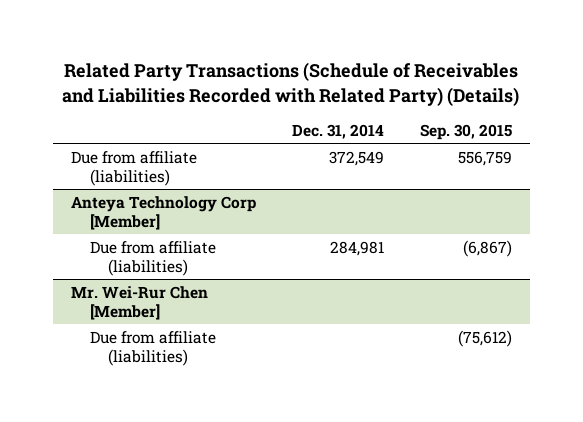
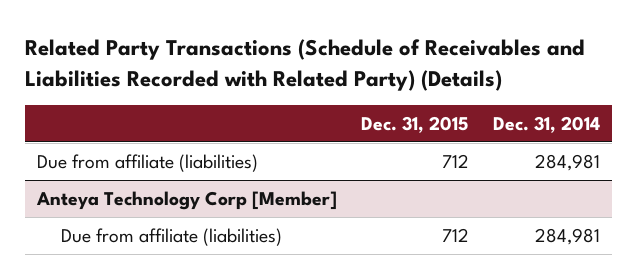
- | Dec. 31, 2014 | Sep. 30, 2015
+ | Dec. 31, 2015 | Dec. 31, 2014
- Due from affiliate (liabilities) | 372,549 | 556,759
+ Due from affiliate (liabilities) | 712 | 284,981
- Mr. Wei-Rur Chen [Member]
- Due from affiliate (liabilities) | | (75,612)

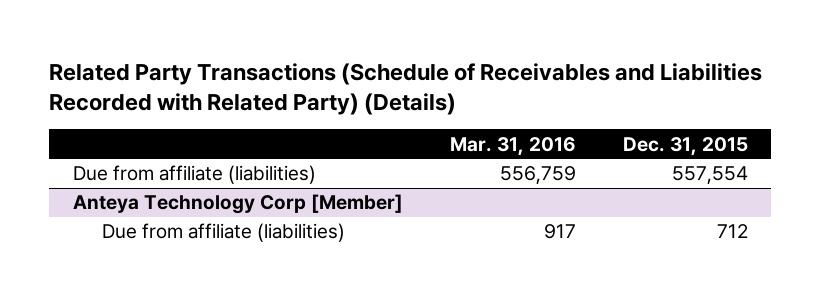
- | Dec. 31, 2015 | Dec. 31, 2014
+ | Mar. 31, 2016 | Dec. 31, 2015
- Due from affiliate (liabilities) | 712 | 284,981
+ Due from affiliate (liabilities) | 556,759 | 557,554

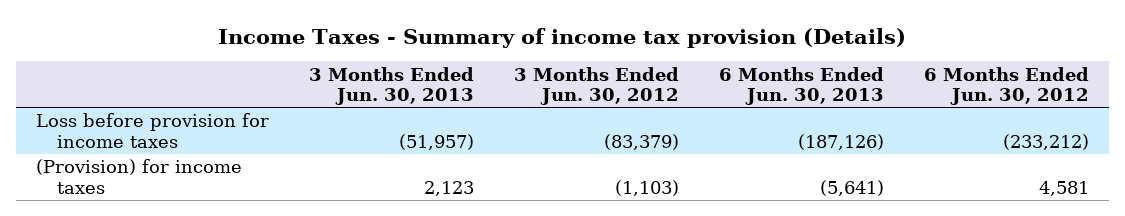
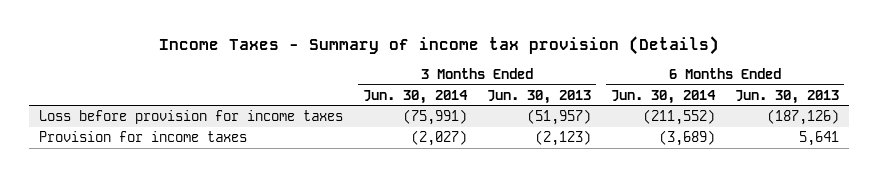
- | 3 Months Ended Jun. 30, 2013 | 3 Months Ended Jun. 30, 2012 | 6 Months Ended Jun. 30, 2013 | 6 Months Ended Jun. 30, 2012
+ | 3 Months Ended Jun. 30, 2014 | 3 Months Ended Jun. 30, 2013 | 6 Months Ended Jun. 30, 2014 | 6 Months Ended Jun. 30, 2013
- (Provision) for income taxes | 2,123 | (1,103) | (5,641) | 4,581
+ Provision for income taxes | (2,027) | (2,123) | (3,689) | 5,641

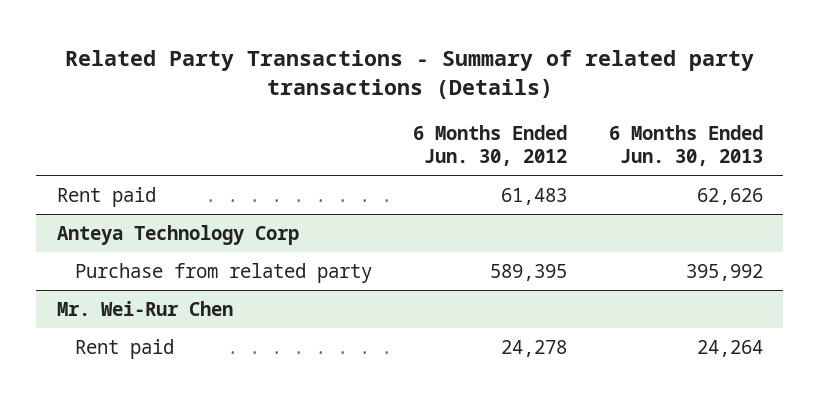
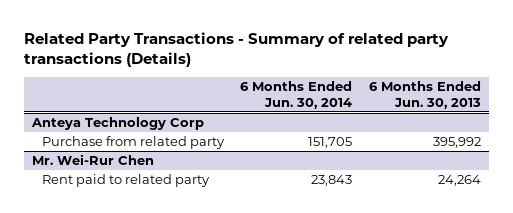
- | 6 Months Ended Jun. 30, 2012 | 6 Months Ended Jun. 30, 2013
+ | 6 Months Ended Jun. 30, 2014 | 6 Months Ended Jun. 30, 2013
- Rent paid | 61,483 | 62,626
@ Mr. Wei-Rur Chen
- Rent paid | 24,278 | 24,264
+ Rent paid to related party | 23,843 | 24,264

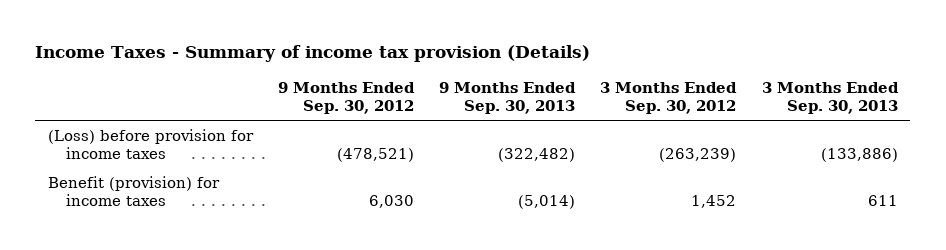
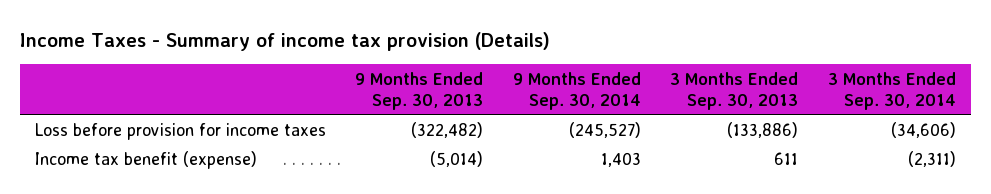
- | 9 Months Ended Sep. 30, 2012 | 9 Months Ended Sep. 30, 2013 | 3 Months Ended Sep. 30, 2012 | 3 Months Ended Sep. 30, 2013
+ | 9 Months Ended Sep. 30, 2013 | 9 Months Ended Sep. 30, 2014 | 3 Months Ended Sep. 30, 2013 | 3 Months Ended Sep. 30, 2014
- (Loss) before provision for income taxes | (478,521) | (322,482) | (263,239) | (133,886)
- Benefit (provision) for income taxes | 6,030 | (5,014) | 1,452 | 611
+ Loss before provision for income taxes | (322,482) | (245,527) | (133,886) | (34,606)
+ Income tax benefit (expense) | (5,014) | 1,403 | 611 | (2,311)

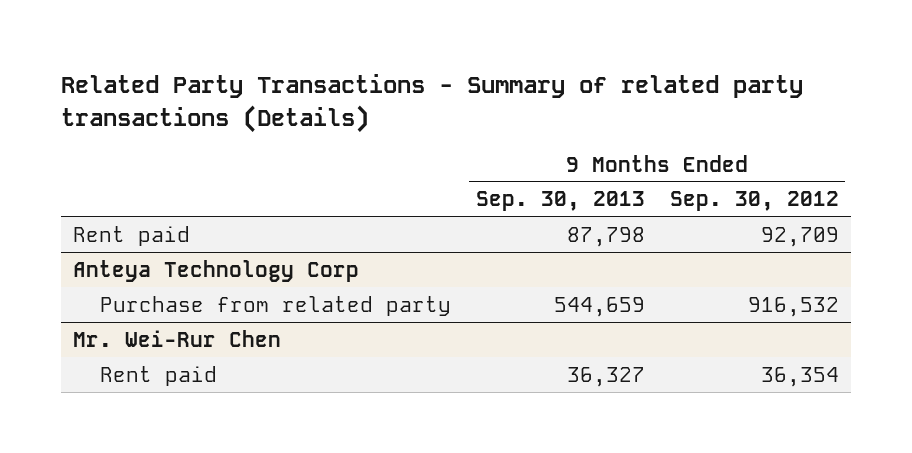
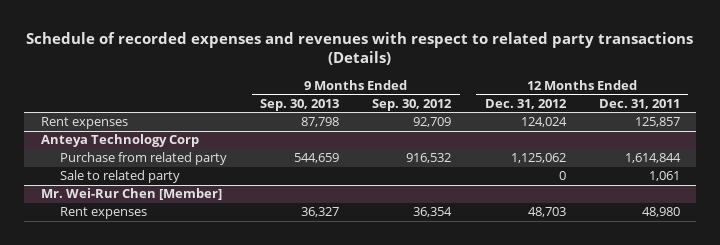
- Related Party Transactions - Summary of related party transactions (Details)
+ Schedule of recorded expenses and revenues with respect to related party transactions (Details)
- | 9 Months Ended Sep. 30, 2013 | 9 Months Ended Sep. 30, 2012
+ | 9 Months Ended Sep. 30, 2013 | 9 Months Ended Sep. 30, 2012 | 12 Months Ended Dec. 31, 2012 | 12 Months Ended Dec. 31, 2011
- Rent paid | 87,798 | 92,709
+ Rent expenses | 87,798 | 92,709 | 124,024 | 125,857
- Mr. Wei-Rur Chen
- Rent paid | 36,327 | 36,354
@ Anteya Technology Corp
+ Sale to related party | | | 0 | 1,061
+ Mr. Wei-Rur Chen [Member]
+ Rent expenses | 36,327 | 36,354 | 48,703 | 48,980

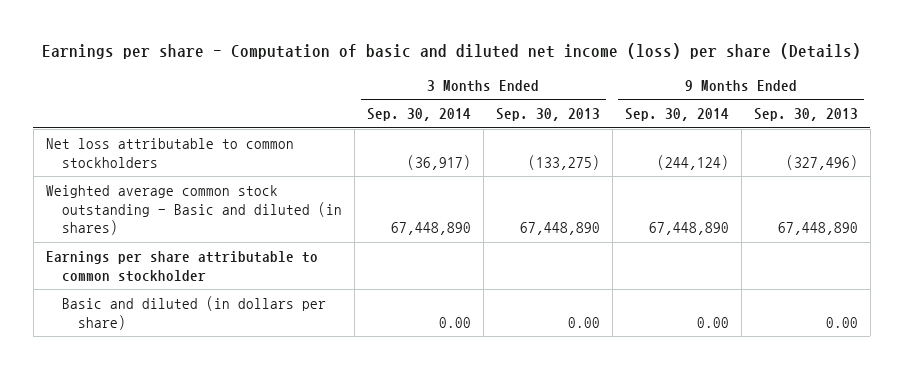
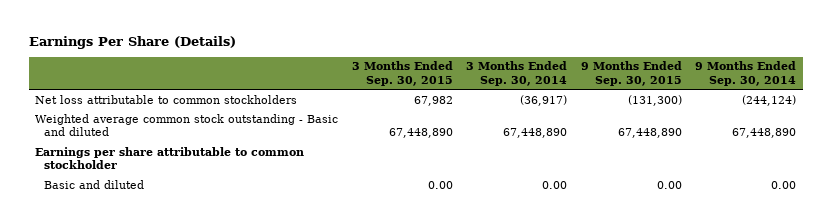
- Earnings per share - Computation of basic and diluted net income (loss) per share (Details)
+ Earnings Per Share (Details)
- | 3 Months Ended Sep. 30, 2014 | 3 Months Ended Sep. 30, 2013 | 9 Months Ended Sep. 30, 2014 | 9 Months Ended Sep. 30, 2013
+ | 3 Months Ended Sep. 30, 2015 | 3 Months Ended Sep. 30, 2014 | 9 Months Ended Sep. 30, 2015 | 9 Months Ended Sep. 30, 2014
- Weighted average common stock outstanding - Basic and diluted (in shares) | 67,448,890 | 67,448,890 | 67,448,890 | 67,448,890
+ Weighted average common stock outstanding - Basic and diluted | 67,448,890 | 67,448,890 | 67,448,890 | 67,448,890
- Basic and diluted (in dollars per share) | 0.00 | 0.00 | 0.00 | 0.00
+ Basic and diluted | 0.00 | 0.00 | 0.00 | 0.00

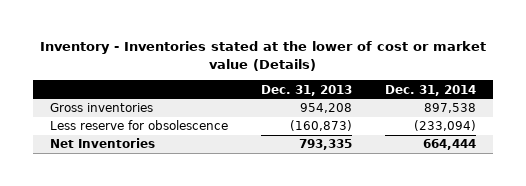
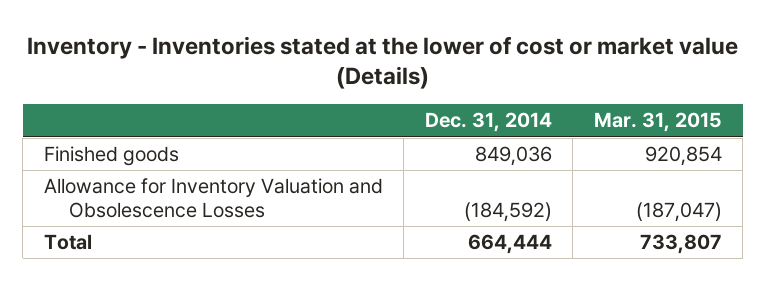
- | Dec. 31, 2013 | Dec. 31, 2014
+ | Dec. 31, 2014 | Mar. 31, 2015
- Gross inventories | 954,208 | 897,538
- Less reserve for obsolescence | (160,873) | (233,094)
- Net Inventories | 793,335 | 664,444
+ Finished goods | 849,036 | 920,854
+ Allowance for Inventory Valuation and Obsolescence Losses | (184,592) | (187,047)
+ Total | 664,444 | 733,807

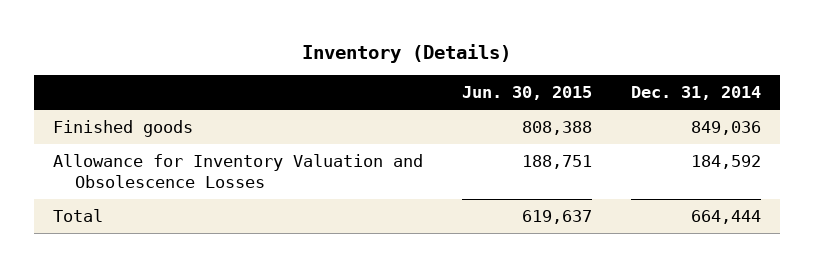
- Inventory - Inventories stated at the lower of cost or market value (Details)
+ Inventory (Details)
- | Dec. 31, 2014 | Mar. 31, 2015
+ | Jun. 30, 2015 | Dec. 31, 2014
- Allowance for Inventory Valuation and Obsolescence Losses | (184,592) | (187,047)
+ Allowance for Inventory Valuation and Obsolescence Losses | 188,751 | 184,592

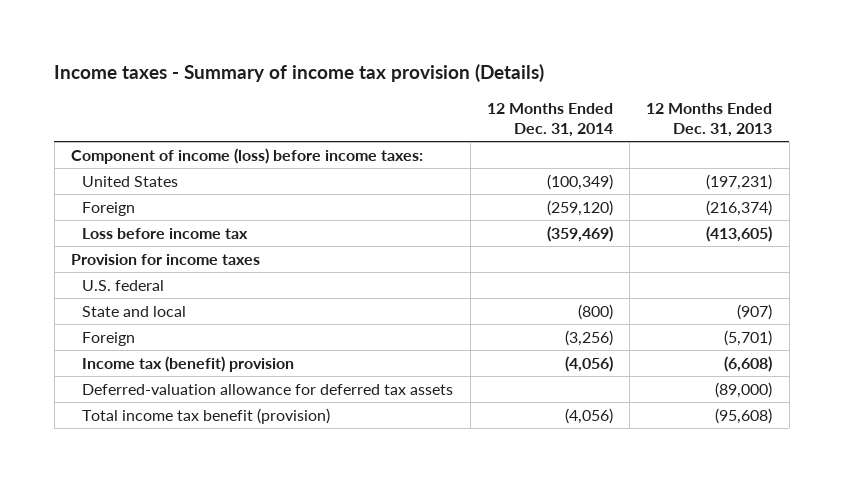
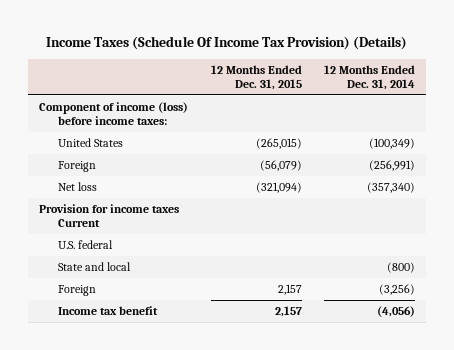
- Income taxes - Summary of income tax provision (Details)
+ Income Taxes (Schedule Of Income Tax Provision) (Details)
- | 12 Months Ended Dec. 31, 2014 | 12 Months Ended Dec. 31, 2013
+ | 12 Months Ended Dec. 31, 2015 | 12 Months Ended Dec. 31, 2014
- Foreign | (259,120) | (216,374)
- Loss before income tax | (359,469) | (413,605)
- Provision for income taxes
+ Foreign | (56,079) | (256,991)
+ Net loss | (321,094) | (357,340)
+ Provision for income taxes Current
- Income tax (benefit) provision | (4,056) | (6,608)
- Deferred-valuation allowance for deferred tax assets | | (89,000)
- Total income tax benefit (provision) | (4,056) | (95,608)
+ Income tax benefit | 2,157 | (4,056)

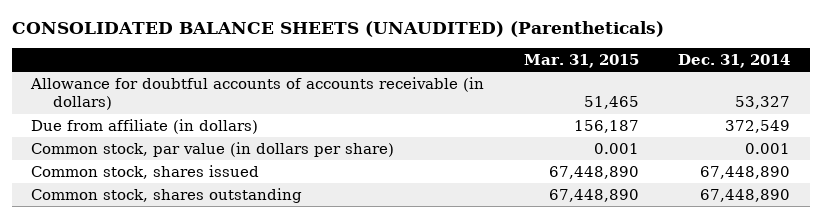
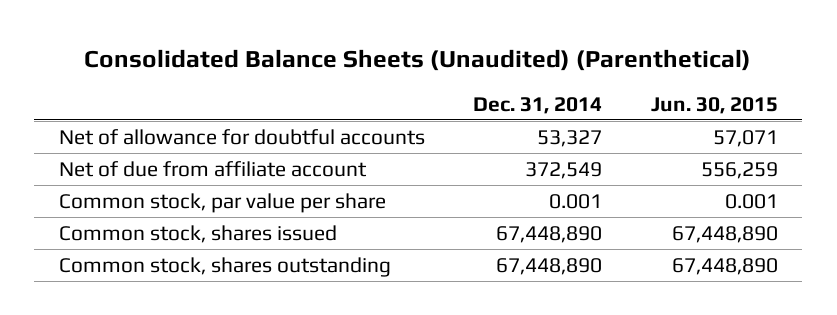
- CONSOLIDATED BALANCE SHEETS (UNAUDITED) (Parentheticals)
+ Consolidated Balance Sheets (Unaudited) (Parenthetical)
- | Mar. 31, 2015 | Dec. 31, 2014
+ | Dec. 31, 2014 | Jun. 30, 2015
- Allowance for doubtful accounts of accounts receivable (in dollars) | 51,465 | 53,327
- Due from affiliate (in dollars) | 156,187 | 372,549
- Common stock, par value (in dollars per share) | 0.001 | 0.001
+ Net of allowance for doubtful accounts | 53,327 | 57,071
+ Net of due from affiliate account | 372,549 | 556,259
+ Common stock, par value per share | 0.001 | 0.001

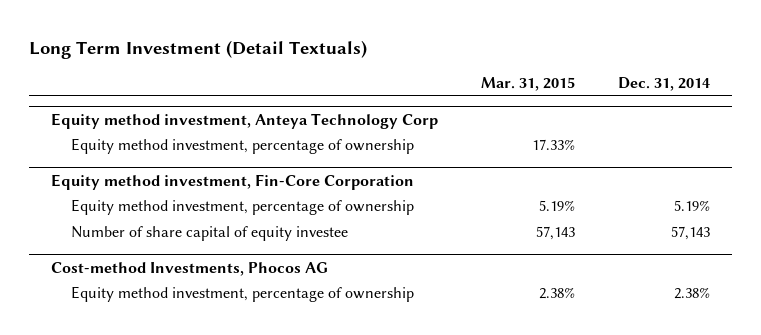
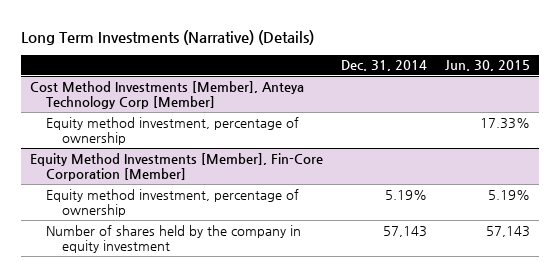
- Long Term Investment (Detail Textuals)
+ Long Term Investments (Narrative) (Details)
- | Mar. 31, 2015 | Dec. 31, 2014
+ | Dec. 31, 2014 | Jun. 30, 2015
- Equity method investment, Anteya Technology Corp
+ Cost Method Investments [Member], Anteya Technology Corp [Member]
- Equity method investment, Fin-Core Corporation
+ Equity Method Investments [Member], Fin-Core Corporation [Member]
- Number of share capital of equity investee | 57,143 | 57,143
- Cost-method Investments, Phocos AG
- Equity method investment, percentage of ownership | 2.38% | 2.38%
+ Number of shares held by the company in equity investment | 57,143 | 57,143

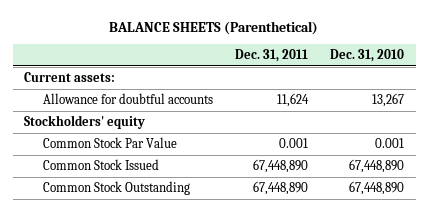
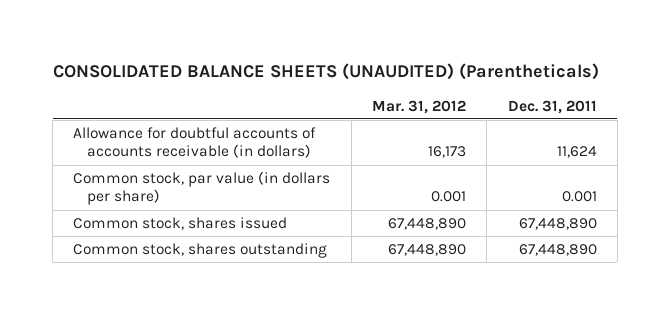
- BALANCE SHEETS (Parenthetical)
+ CONSOLIDATED BALANCE SHEETS (UNAUDITED) (Parentheticals)
- | Dec. 31, 2011 | Dec. 31, 2010
+ | Mar. 31, 2012 | Dec. 31, 2011
- Current assets:
- Allowance for doubtful accounts | 11,624 | 13,267
- Stockholders' equity
- Common Stock Par Value | 0.001 | 0.001
- Common Stock Issued | 67,448,890 | 67,448,890
- Common Stock Outstanding | 67,448,890 | 67,448,890
+ Allowance for doubtful accounts of accounts receivable (in dollars) | 16,173 | 11,624
+ Common stock, par value (in dollars per share) | 0.001 | 0.001
+ Common stock, shares issued | 67,448,890 | 67,448,890
+ Common stock, shares outstanding | 67,448,890 | 67,448,890

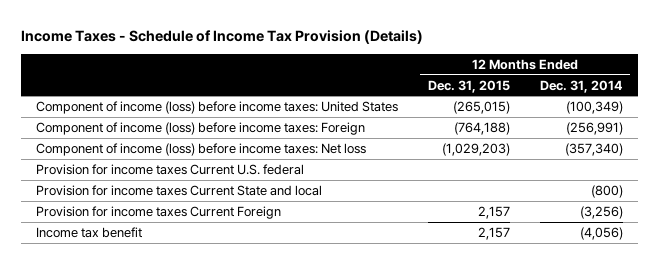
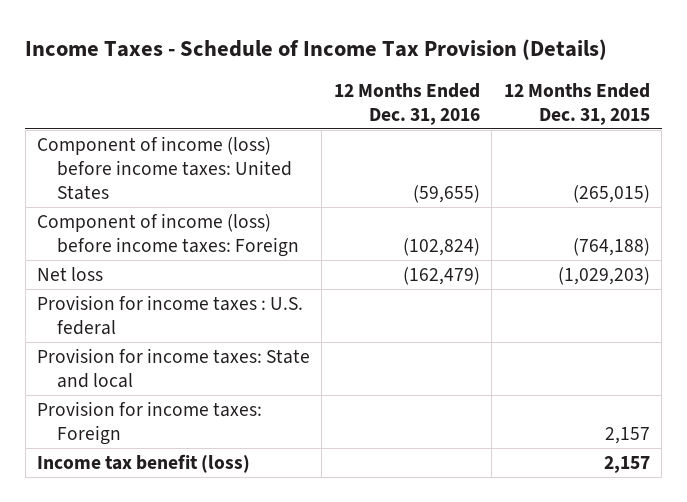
- | 12 Months Ended Dec. 31, 2015 | 12 Months Ended Dec. 31, 2014
+ | 12 Months Ended Dec. 31, 2016 | 12 Months Ended Dec. 31, 2015
- Component of income (loss) before income taxes: Net loss | (1,029,203) | (357,340)
- Provision for income taxes Current U.S. federal
- Provision for income taxes Current State and local | | (800)
- Provision for income taxes Current Foreign | 2,157 | (3,256)
- Income tax benefit | 2,157 | (4,056)
+ Net loss | (162,479) | (1,029,203)
+ Provision for income taxes : U.S. federal
+ Provision for income taxes: State and local
+ Provision for income taxes: Foreign | | 2,157
+ Income tax benefit (loss) | | 2,157

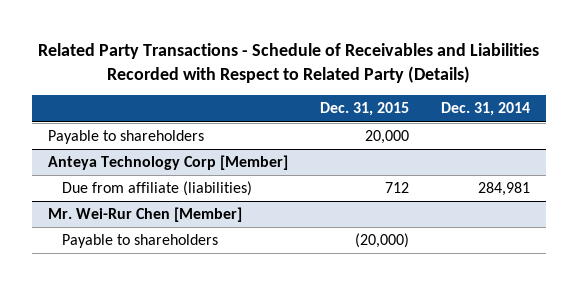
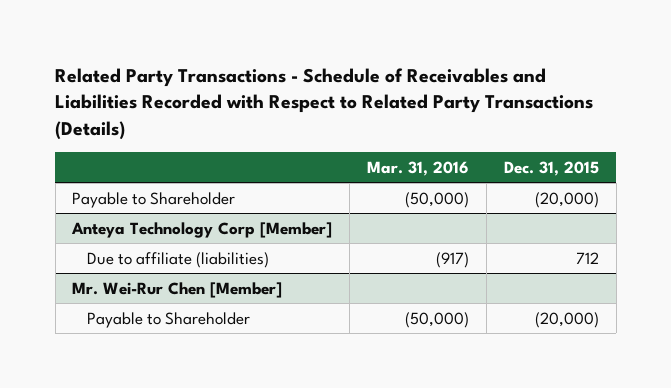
- Related Party Transactions - Schedule of Receivables and Liabilities Recorded with Respect to Related Party (Details)
+ Related Party Transactions - Schedule of Receivables and Liabilities Recorded with Respect to Related Party Transactions (Details)
- | Dec. 31, 2015 | Dec. 31, 2014
+ | Mar. 31, 2016 | Dec. 31, 2015
- Payable to shareholders | 20,000 |
+ Payable to Shareholder | (50,000) | (20,000)
@ Anteya Technology Corp [Member]
- Due from affiliate (liabilities) | 712 | 284,981
+ Due to affiliate (liabilities) | (917) | 712
@ Mr. Wei-Rur Chen [Member]
- Payable to shareholders | (20,000) |
+ Payable to Shareholder | (50,000) | (20,000)

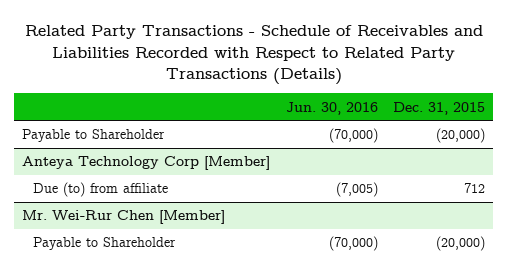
- | Mar. 31, 2016 | Dec. 31, 2015
+ | Jun. 30, 2016 | Dec. 31, 2015
@ Anteya Technology Corp [Member]
- Due to affiliate (liabilities) | (917) | 712
+ Due (to) from affiliate | (7,005) | 712

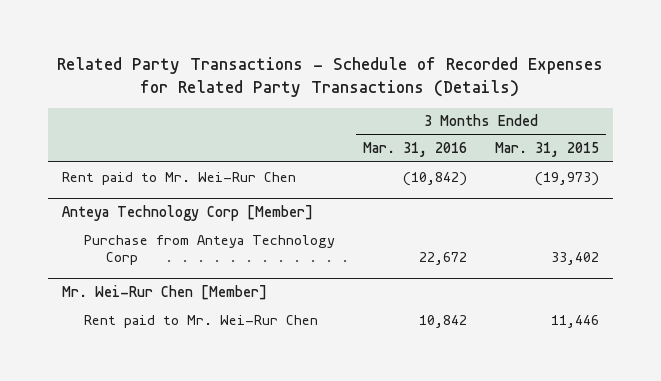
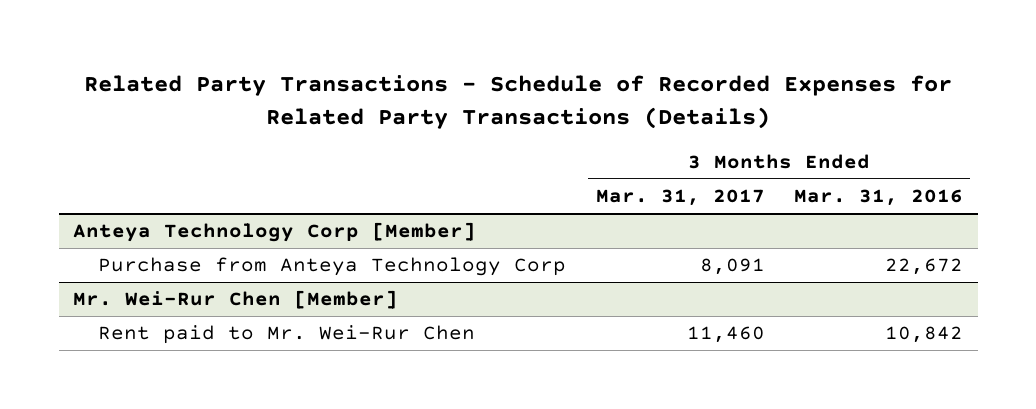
- | 3 Months Ended Mar. 31, 2016 | 3 Months Ended Mar. 31, 2015
+ | 3 Months Ended Mar. 31, 2017 | 3 Months Ended Mar. 31, 2016
- Rent paid to Mr. Wei-Rur Chen | (10,842) | (19,973)

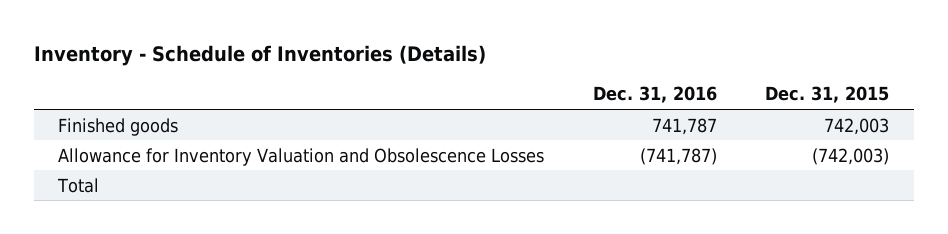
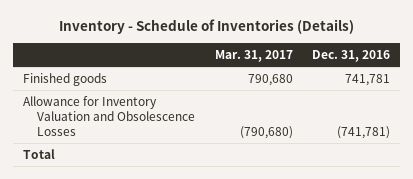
- | Dec. 31, 2016 | Dec. 31, 2015
+ | Mar. 31, 2017 | Dec. 31, 2016
- Finished goods | 741,787 | 742,003
- Allowance for Inventory Valuation and Obsolescence Losses | (741,787) | (742,003)
+ Finished goods | 790,680 | 741,781
+ Allowance for Inventory Valuation and Obsolescence Losses | (790,680) | (741,781)

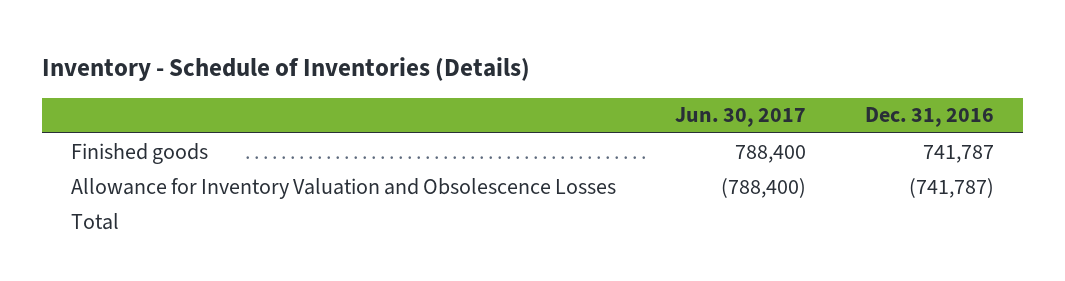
- | Mar. 31, 2017 | Dec. 31, 2016
+ | Jun. 30, 2017 | Dec. 31, 2016
- Finished goods | 790,680 | 741,781
- Allowance for Inventory Valuation and Obsolescence Losses | (790,680) | (741,781)
+ Finished goods | 788,400 | 741,787
+ Allowance for Inventory Valuation and Obsolescence Losses | (788,400) | (741,787)

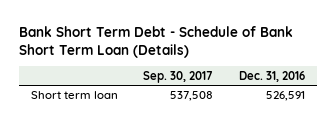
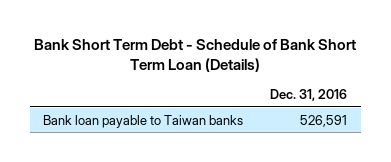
- | Sep. 30, 2017 | Dec. 31, 2016
+ | Dec. 31, 2016
- Short term loan | 537,508 | 526,591
+ Bank loan payable to Taiwan banks | 526,591

